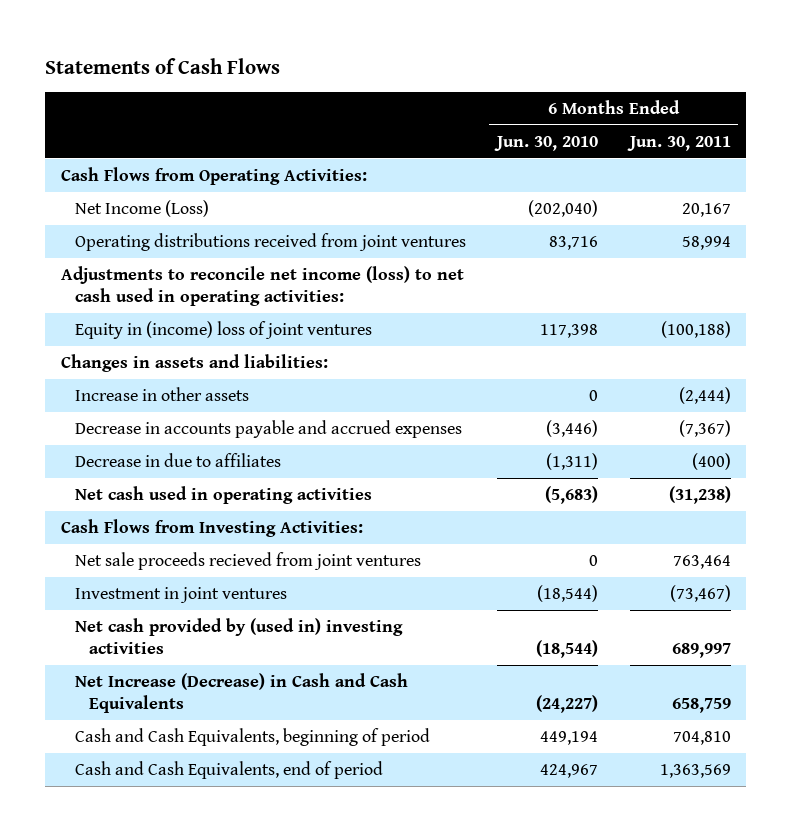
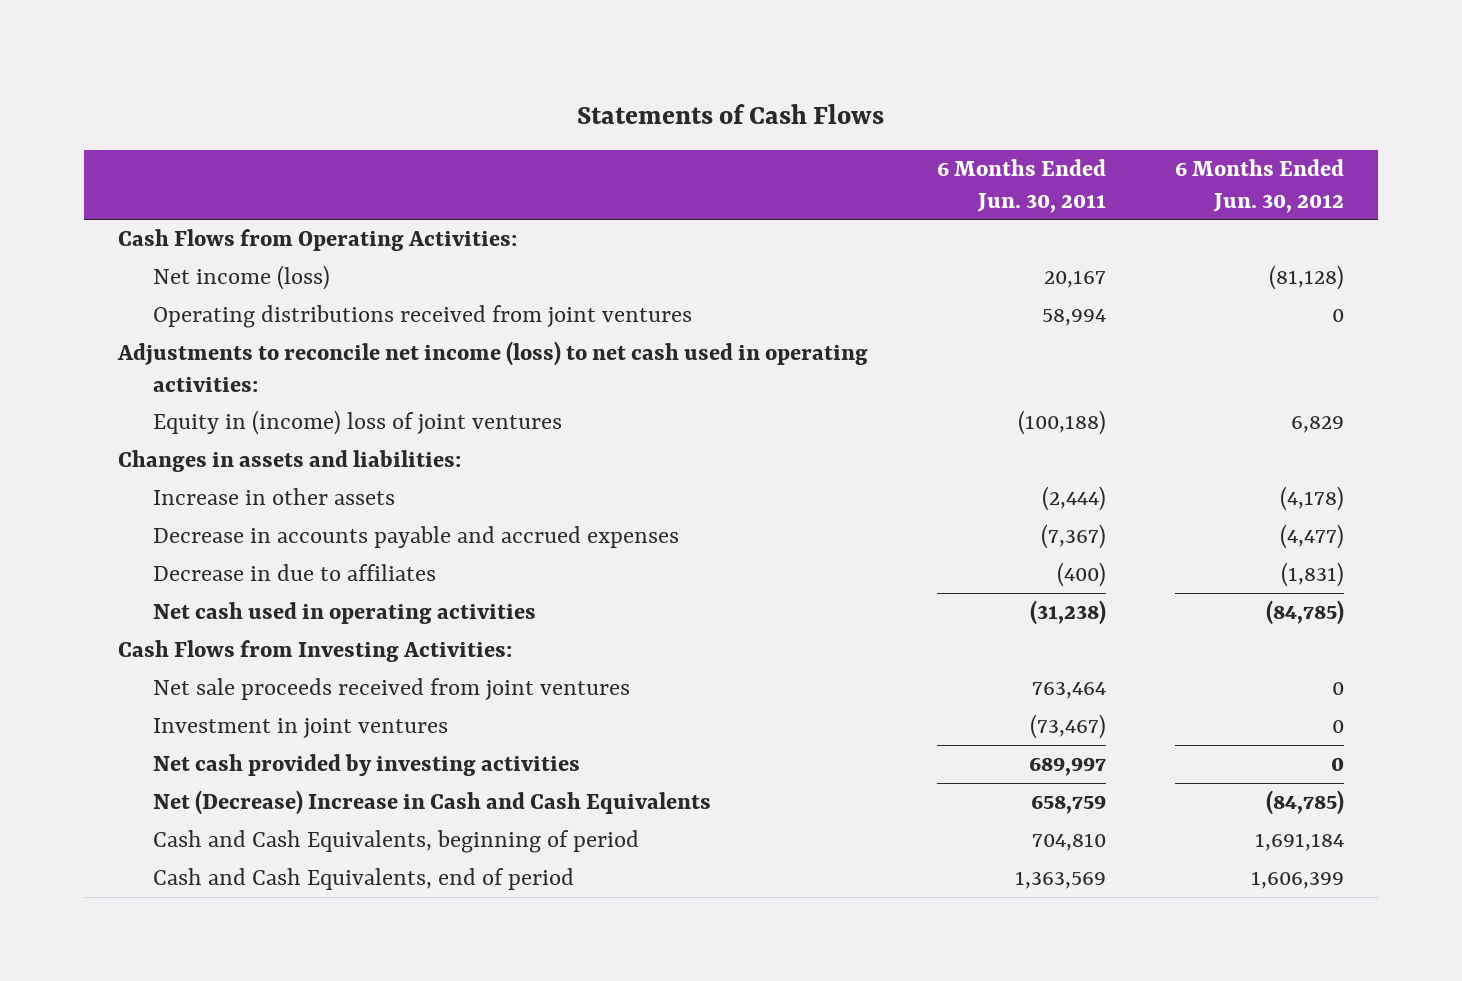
- | 6 Months Ended Jun. 30, 2010 | 6 Months Ended Jun. 30, 2011
+ | 6 Months Ended Jun. 30, 2011 | 6 Months Ended Jun. 30, 2012
- Net Income (Loss) | (202,040) | 20,167
+ Net income (loss) | 20,167 | (81,128)
- Net sale proceeds recieved from joint ventures | 0 | 763,464
+ Net sale proceeds received from joint ventures | 763,464 | 0
- Net cash provided by (used in) investing activities | (18,544) | 689,997
- Net Increase (Decrease) in Cash and Cash Equivalents | (24,227) | 658,759
+ Net cash provided by investing activities | 689,997 | 0
+ Net (Decrease) Increase in Cash and Cash Equivalents | 658,759 | (84,785)

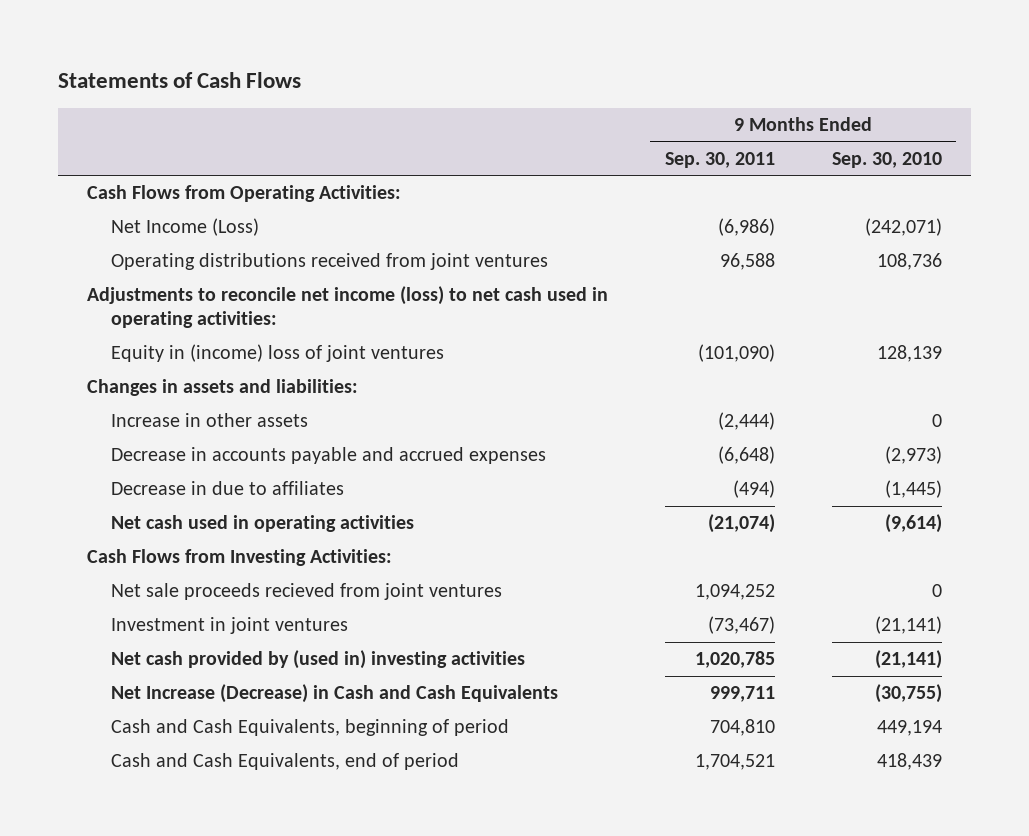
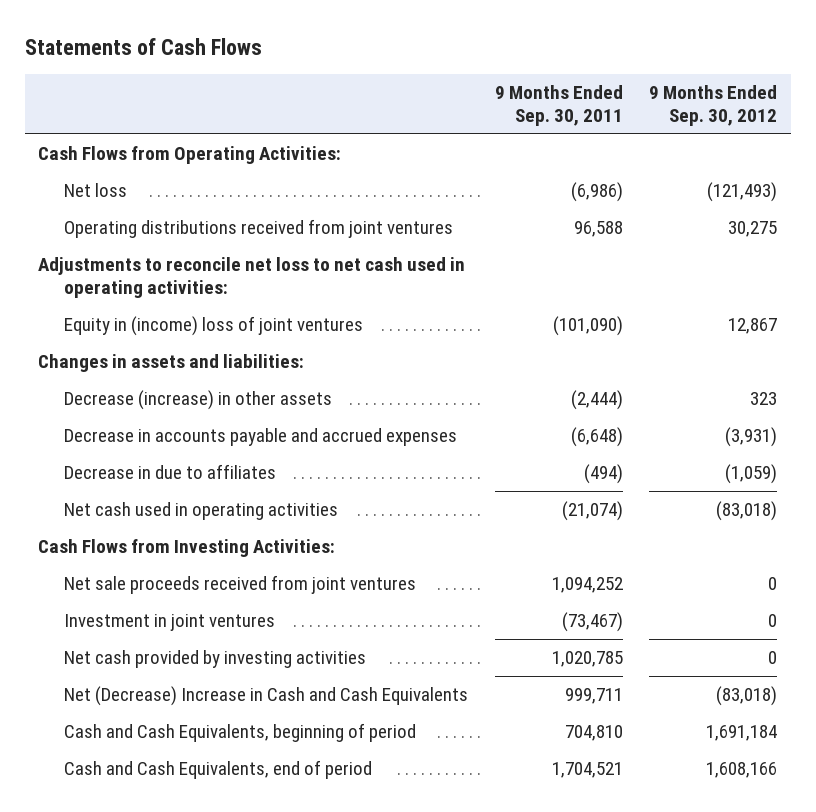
- | 9 Months Ended Sep. 30, 2011 | 9 Months Ended Sep. 30, 2010
+ | 9 Months Ended Sep. 30, 2011 | 9 Months Ended Sep. 30, 2012
- Net Income (Loss) | (6,986) | (242,071)
+ Net loss | (6,986) | (121,493)
- Adjustments to reconcile net income (loss) to net cash used in operating activities:
+ Adjustments to reconcile net loss to net cash used in operating activities:
- Increase in other assets | (2,444) | 0
+ Decrease (increase) in other assets | (2,444) | 323
- Net sale proceeds recieved from joint ventures | 1,094,252 | 0
+ Net sale proceeds received from joint ventures | 1,094,252 | 0
- Net cash provided by (used in) investing activities | 1,020,785 | (21,141)
- Net Increase (Decrease) in Cash and Cash Equivalents | 999,711 | (30,755)
+ Net cash provided by investing activities | 1,020,785 | 0
+ Net (Decrease) Increase in Cash and Cash Equivalents | 999,711 | (83,018)

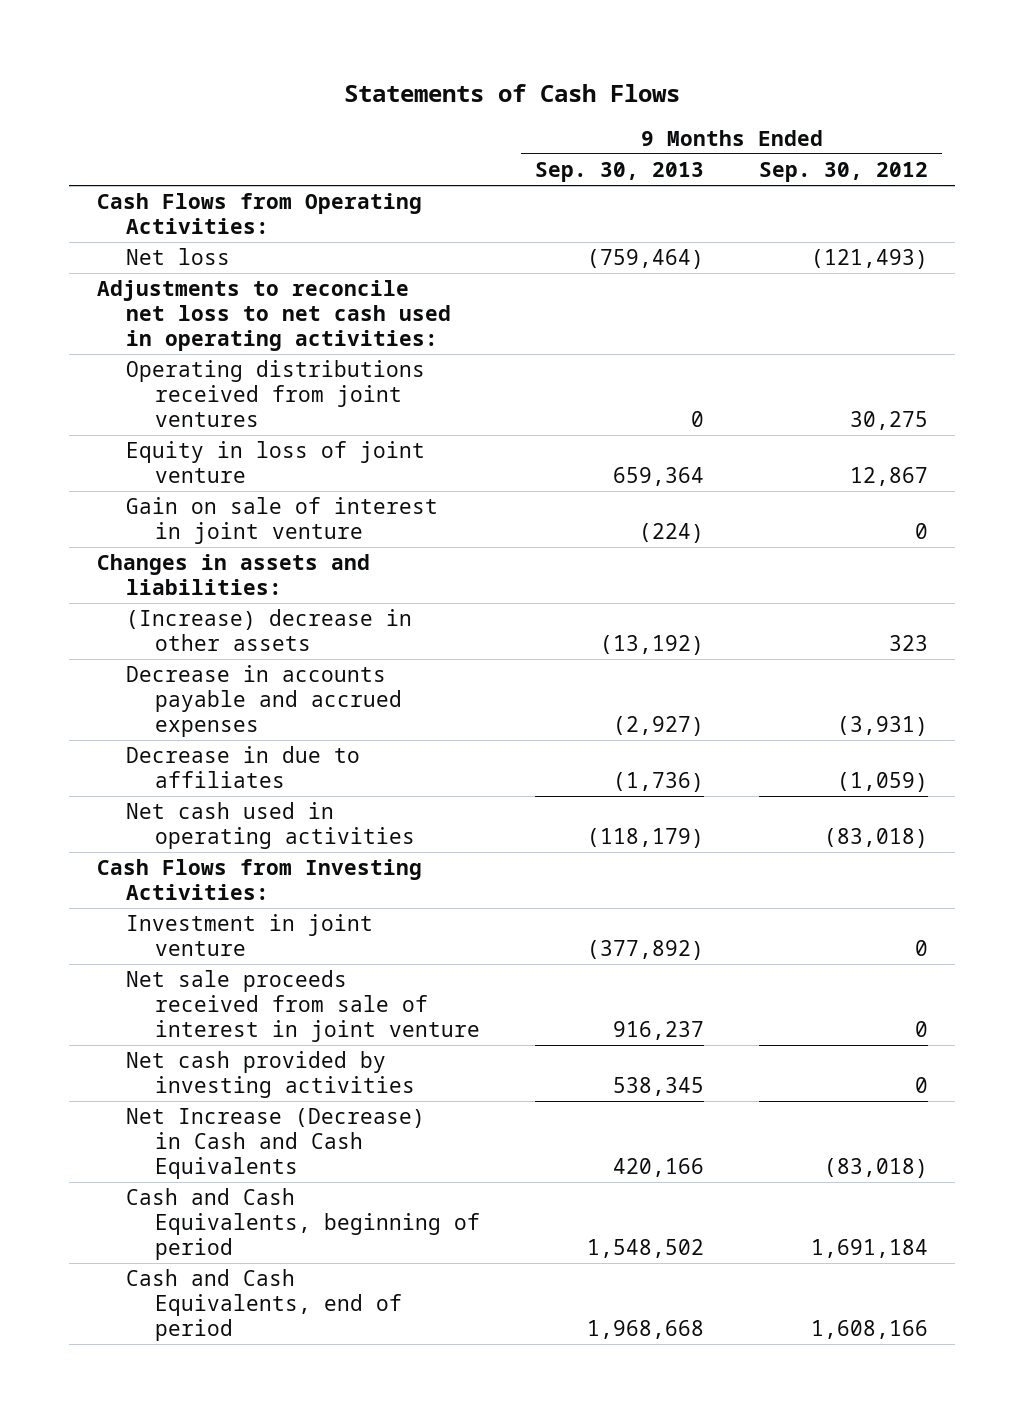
- | 9 Months Ended Sep. 30, 2011 | 9 Months Ended Sep. 30, 2012
+ | 9 Months Ended Sep. 30, 2013 | 9 Months Ended Sep. 30, 2012
- Equity in (income) loss of joint ventures | (101,090) | 12,867
moved down: Operating distributions received from joint ventures | 0 | 30,275
+ Equity in loss of joint venture | 659,364 | 12,867
+ Gain on sale of interest in joint venture | (224) | 0
- Decrease (increase) in other assets | (2,444) | 323
+ (Increase) decrease in other assets | (13,192) | 323
- Net sale proceeds received from joint ventures | 1,094,252 | 0
- Investment in joint ventures | (73,467) | 0
+ Investment in joint venture | (377,892) | 0
+ Net sale proceeds received from sale of interest in joint venture | 916,237 | 0
- Net (Decrease) Increase in Cash and Cash Equivalents | 999,711 | (83,018)
+ Net Increase (Decrease) in Cash and Cash Equivalents | 420,166 | (83,018)

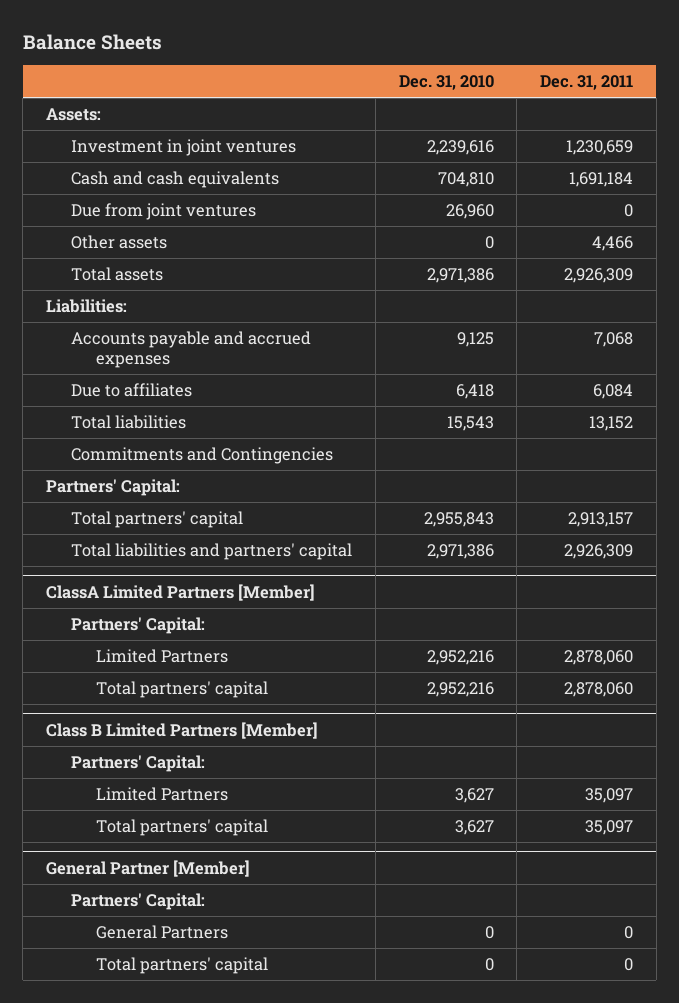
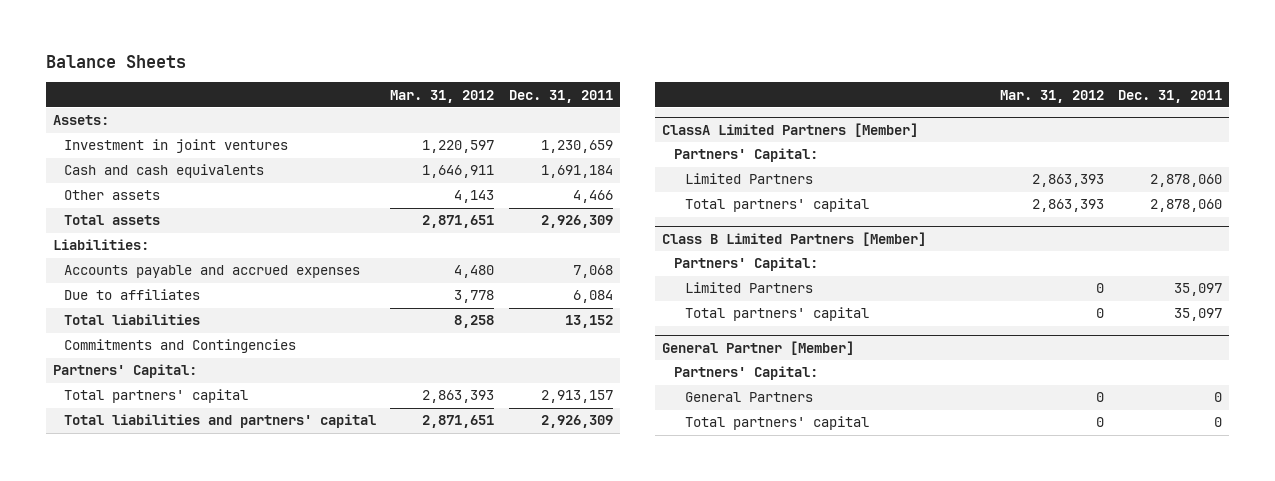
- | Dec. 31, 2010 | Dec. 31, 2011
+ | Mar. 31, 2012 | Dec. 31, 2011
- Due from joint ventures | 26,960 | 0

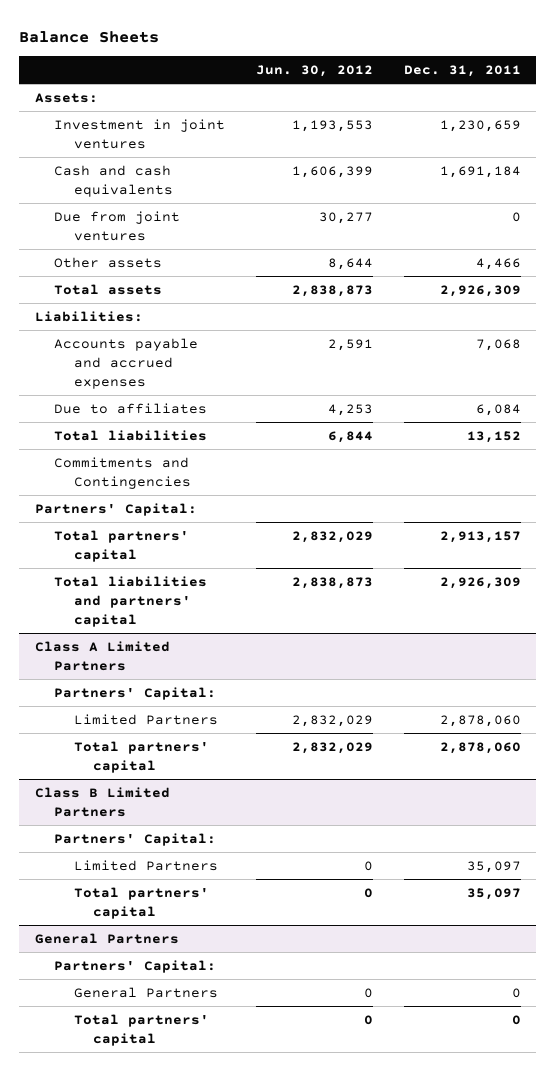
- | Mar. 31, 2012 | Dec. 31, 2011
+ | Jun. 30, 2012 | Dec. 31, 2011
+ Due from joint ventures | 30,277 | 0
- ClassA Limited Partners [Member]
+ Class A Limited Partners
- Class B Limited Partners [Member]
+ Class B Limited Partners
- General Partner [Member]
+ General Partners

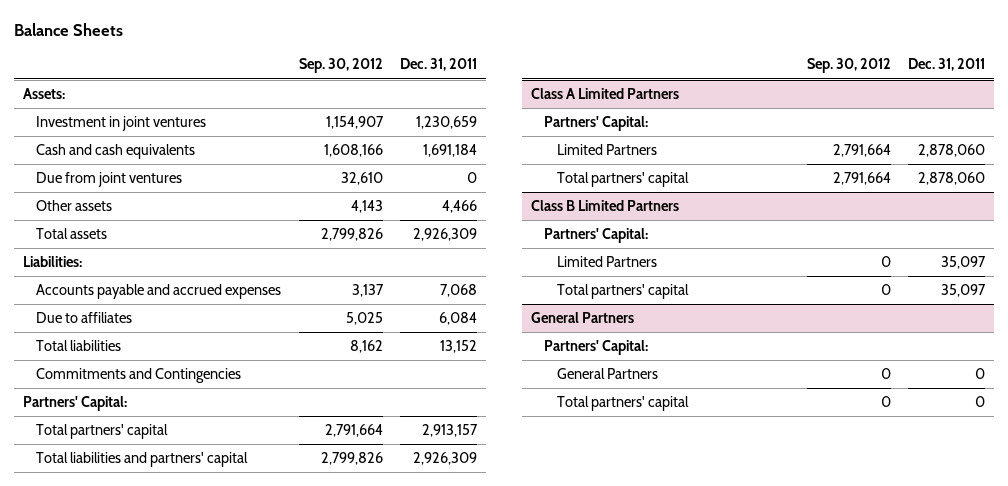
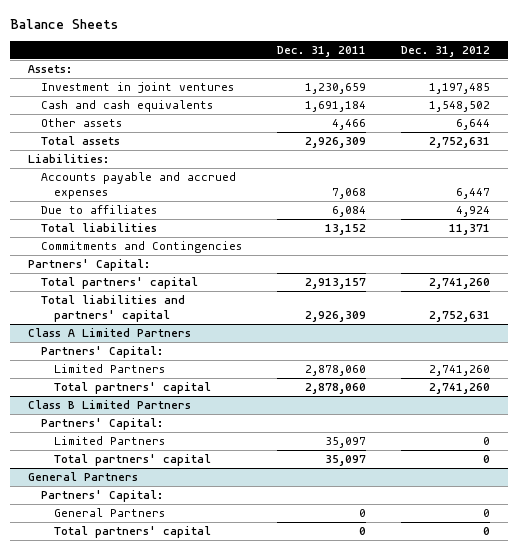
- | Sep. 30, 2012 | Dec. 31, 2011
+ | Dec. 31, 2011 | Dec. 31, 2012
- Due from joint ventures | 32,610 | 0

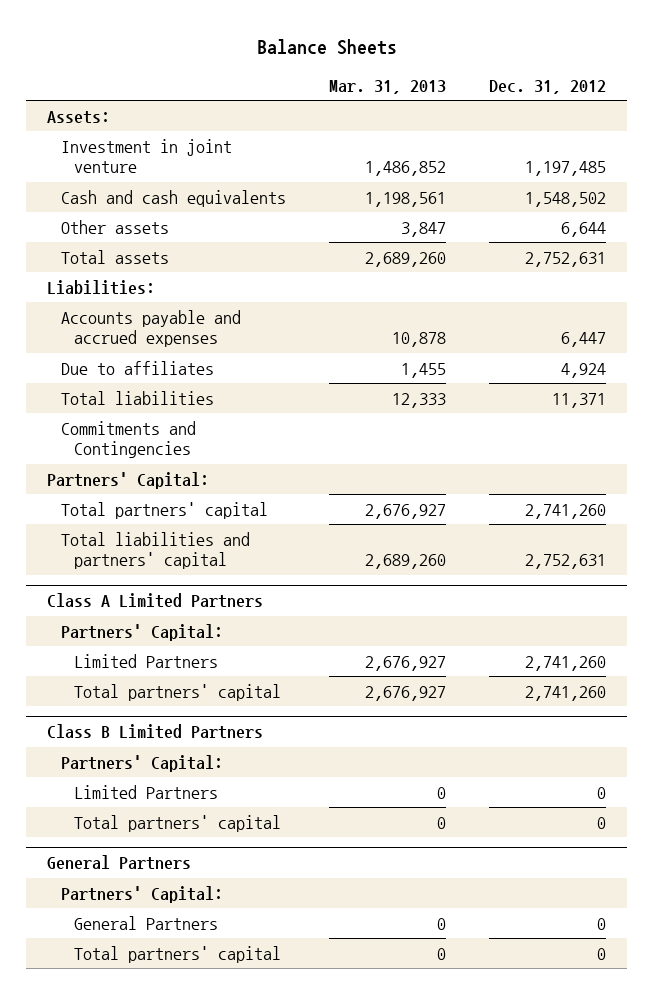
- | Dec. 31, 2011 | Dec. 31, 2012
+ | Mar. 31, 2013 | Dec. 31, 2012
- Investment in joint ventures | 1,230,659 | 1,197,485
+ Investment in joint venture | 1,486,852 | 1,197,485

